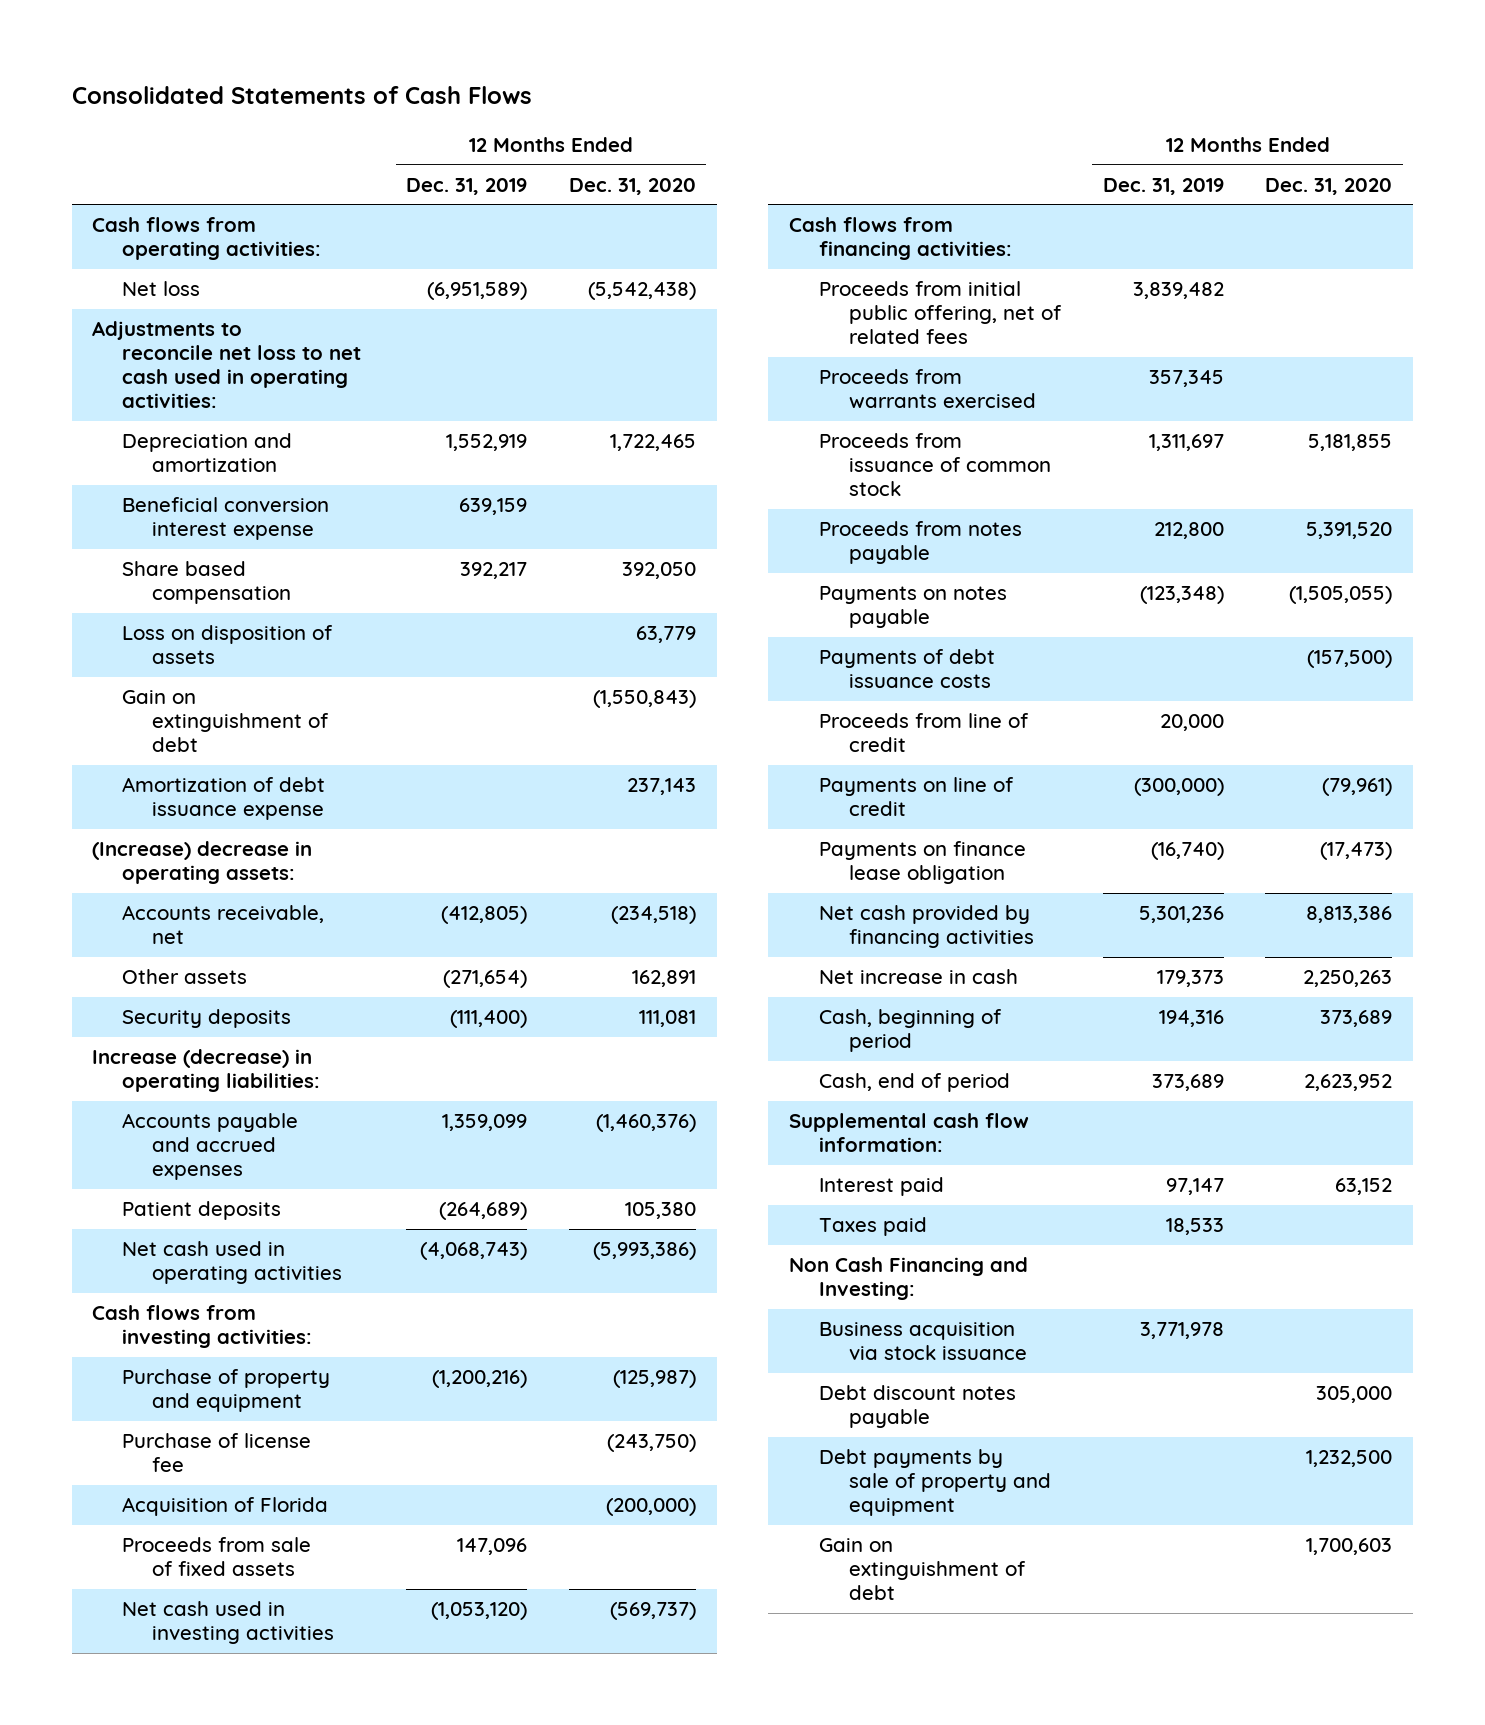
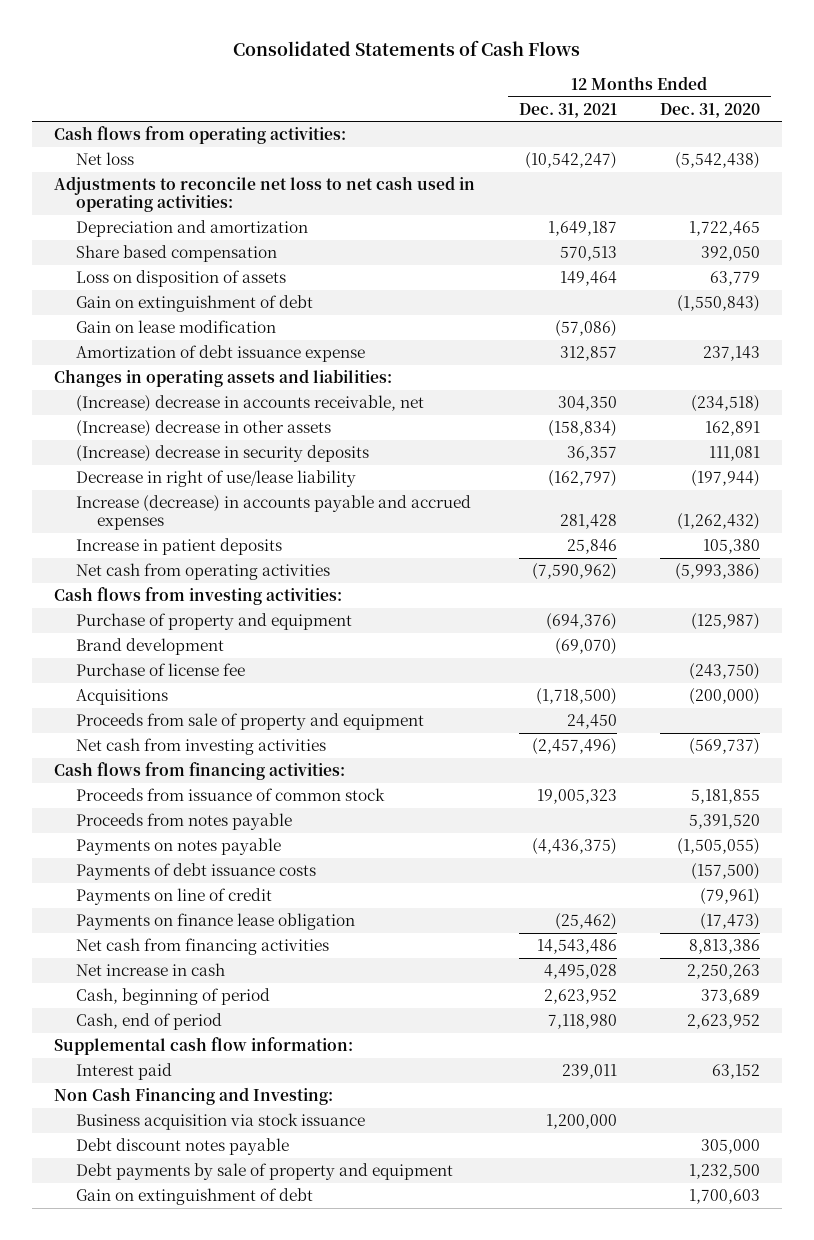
- | 12 Months Ended Dec. 31, 2019 | 12 Months Ended Dec. 31, 2020
+ | 12 Months Ended Dec. 31, 2021 | 12 Months Ended Dec. 31, 2020
- Beneficial conversion interest expense | 639,159 |
+ Gain on lease modification | (57,086) |
- (Increase) decrease in operating assets:
- Accounts receivable, net | (412,805) | (234,518)
- Other assets | (271,654) | 162,891
- Security deposits | (111,400) | 111,081
- Increase (decrease) in operating liabilities:
- Accounts payable and accrued expenses | 1,359,099 | (1,460,376)
- Patient deposits | (264,689) | 105,380
- Net cash used in operating activities | (4,068,743) | (5,993,386)
+ Changes in operating assets and liabilities:
+ (Increase) decrease in accounts receivable, net | 304,350 | (234,518)
+ (Increase) decrease in other assets | (158,834) | 162,891
+ (Increase) decrease in security deposits | 36,357 | 111,081
+ Decrease in right of use/lease liability | (162,797) | (197,944)
+ Increase (decrease) in accounts payable and accrued expenses | 281,428 | (1,262,432)
+ Increase in patient deposits | 25,846 | 105,380
+ Net cash from operating activities | (7,590,962) | (5,993,386)
+ Brand development | (69,070) |
- Acquisition of Florida | | (200,000)
- Proceeds from sale of fixed assets | 147,096 |
- Net cash used in investing activities | (1,053,120) | (569,737)
+ Acquisitions | (1,718,500) | (200,000)
+ Proceeds from sale of property and equipment | 24,450 |
+ Net cash from investing activities | (2,457,496) | (569,737)
- Proceeds from initial public offering, net of related fees | 3,839,482 |
- Proceeds from warrants exercised | 357,345 |
- Proceeds from line of credit | 20,000 |
- Net cash provided by financing activities | 5,301,236 | 8,813,386
+ Net cash from financing activities | 14,543,486 | 8,813,386
- Taxes paid | 18,533 |

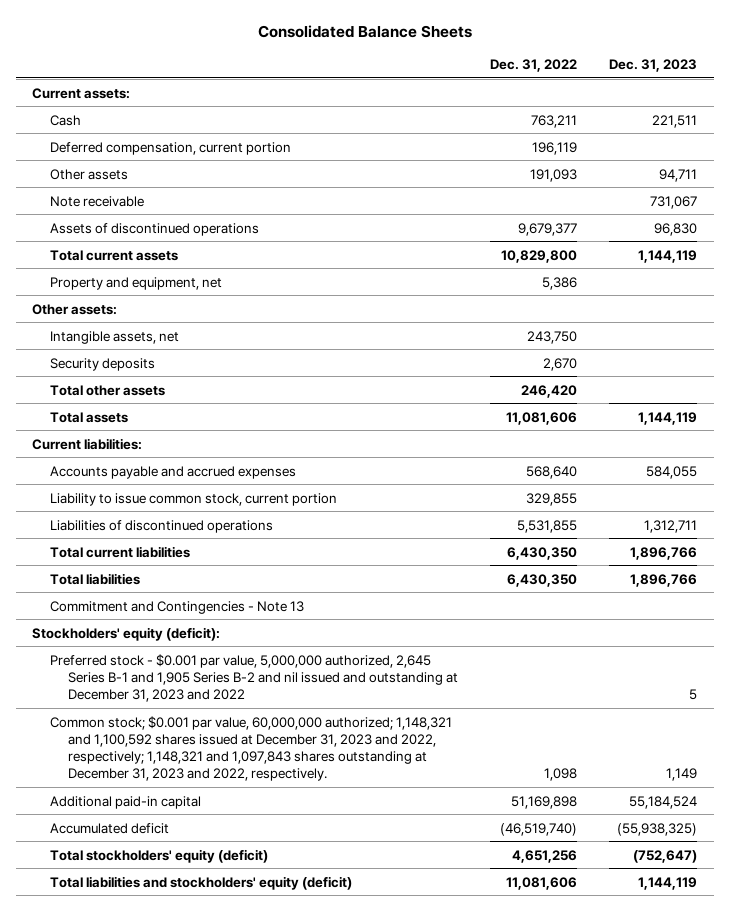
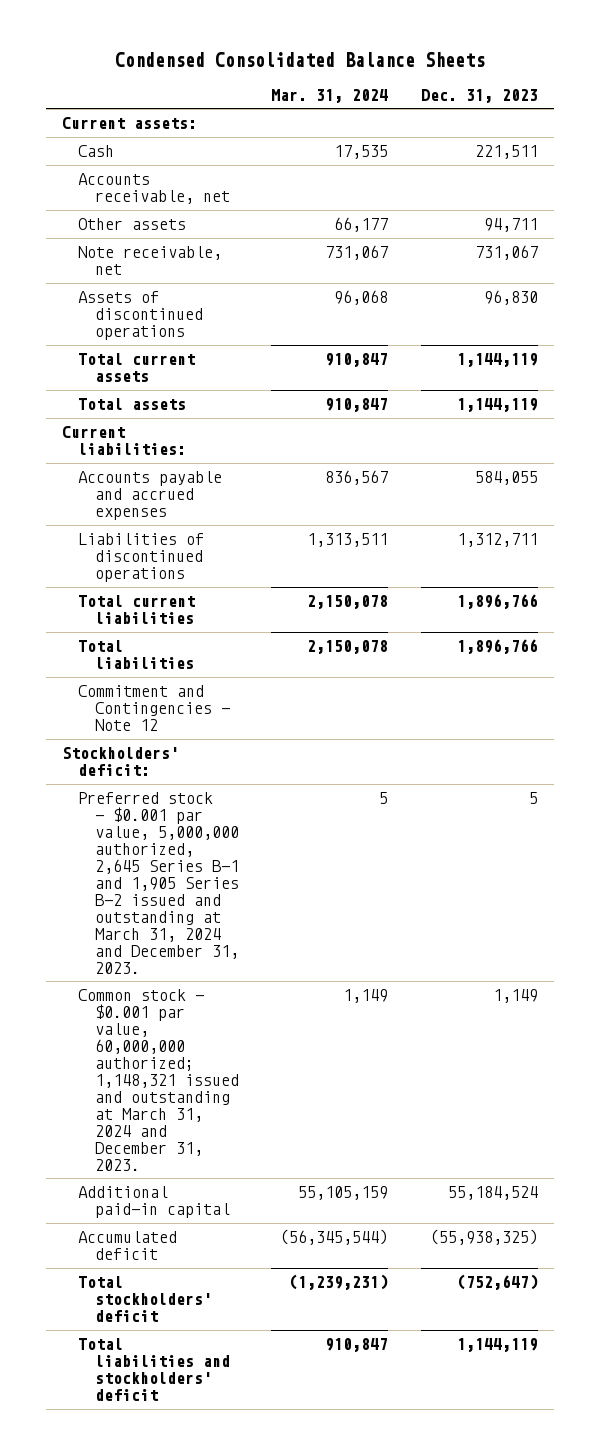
- Consolidated Balance Sheets
+ Condensed Consolidated Balance Sheets
- | Dec. 31, 2022 | Dec. 31, 2023
+ | Mar. 31, 2024 | Dec. 31, 2023
- Deferred compensation, current portion | 196,119 |
+ Accounts receivable, net
- Note receivable | | 731,067
+ Note receivable, net | 731,067 | 731,067
- Property and equipment, net | 5,386 |
- Other assets:
- Intangible assets, net | 243,750 |
- Security deposits | 2,670 |
- Total other assets | 246,420 |
- Liability to issue common stock, current portion | 329,855 |
- Commitment and Contingencies - Note 13
- Stockholders' equity (deficit):
- Preferred stock - $0.001 par value, 5,000,000 authorized, 2,645 Series B-1 and 1,905 Series B-2 and nil issued and outstanding at December 31, 2023 and 2022 | | 5
- Common stock; $0.001 par value, 60,000,000 authorized; 1,148,321 and 1,100,592 shares issued at December 31, 2023 and 2022, respectively; 1,148,321 and 1,097,843 shares outstanding at December 31, 2023 and 2022, respectively. | 1,098 | 1,149
+ Commitment and Contingencies - Note 12
+ Stockholders' deficit:
+ Preferred stock - $0.001 par value, 5,000,000 authorized, 2,645 Series B-1 and 1,905 Series B-2 issued and outstanding at March 31, 2024 and December 31, 2023. | 5 | 5
+ Common stock - $0.001 par value, 60,000,000 authorized; 1,148,321 issued and outstanding at March 31, 2024 and December 31, 2023. | 1,149 | 1,149
- Total stockholders' equity (deficit) | 4,651,256 | (752,647)
- Total liabilities and stockholders' equity (deficit) | 11,081,606 | 1,144,119
+ Total stockholders' deficit | (1,239,231) | (752,647)
+ Total liabilities and stockholders' deficit | 910,847 | 1,144,119

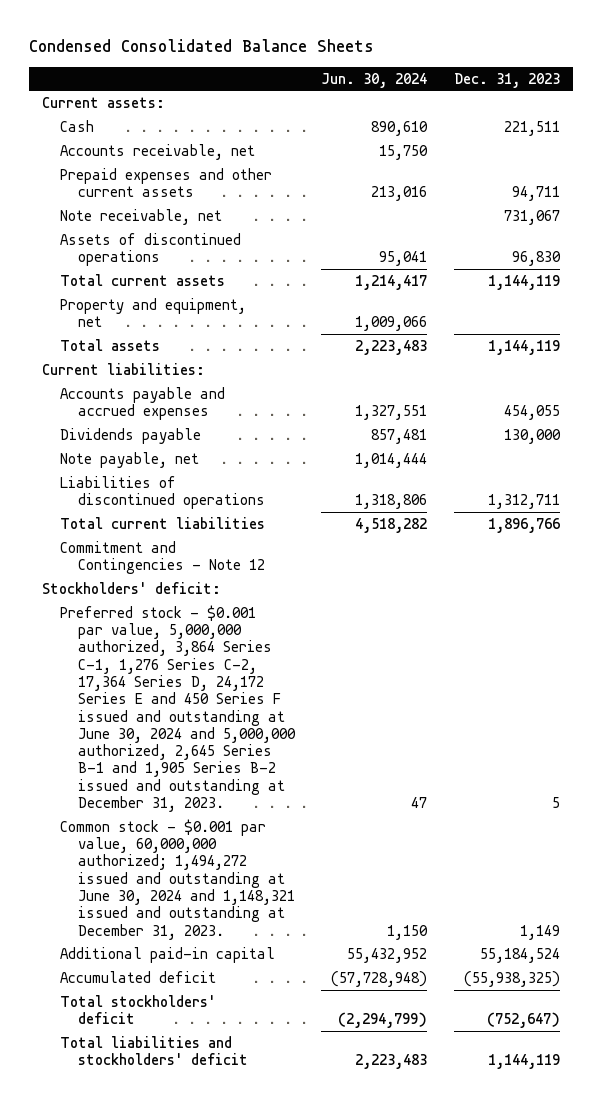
- | Mar. 31, 2024 | Dec. 31, 2023
+ | Jun. 30, 2024 | Dec. 31, 2023
- Other assets | 66,177 | 94,711
+ Prepaid expenses and other current assets | 213,016 | 94,711
+ Property and equipment, net | 1,009,066 |
- Accounts payable and accrued expenses | 836,567 | 584,055
+ Accounts payable and accrued expenses | 1,327,551 | 454,055
+ Dividends payable | 857,481 | 130,000
+ Note payable, net | 1,014,444 |
- Total liabilities | 2,150,078 | 1,896,766
- Preferred stock - $0.001 par value, 5,000,000 authorized, 2,645 Series B-1 and 1,905 Series B-2 issued and outstanding at March 31, 2024 and December 31, 2023. | 5 | 5
- Common stock - $0.001 par value, 60,000,000 authorized; 1,148,321 issued and outstanding at March 31, 2024 and December 31, 2023. | 1,149 | 1,149
+ Preferred stock - $0.001 par value, 5,000,000 authorized, 3,864 Series C-1, 1,276 Series C-2, 17,364 Series D, 24,172 Series E and 450 Series F issued and outstanding at June 30, 2024 and 5,000,000 authorized, 2,645 Series B-1 and 1,905 Series B-2 issued and outstanding at December 31, 2023. | 47 | 5
+ Common stock - $0.001 par value, 60,000,000 authorized; 1,494,272 issued and outstanding at June 30, 2024 and 1,148,321 issued and outstanding at December 31, 2023. | 1,150 | 1,149

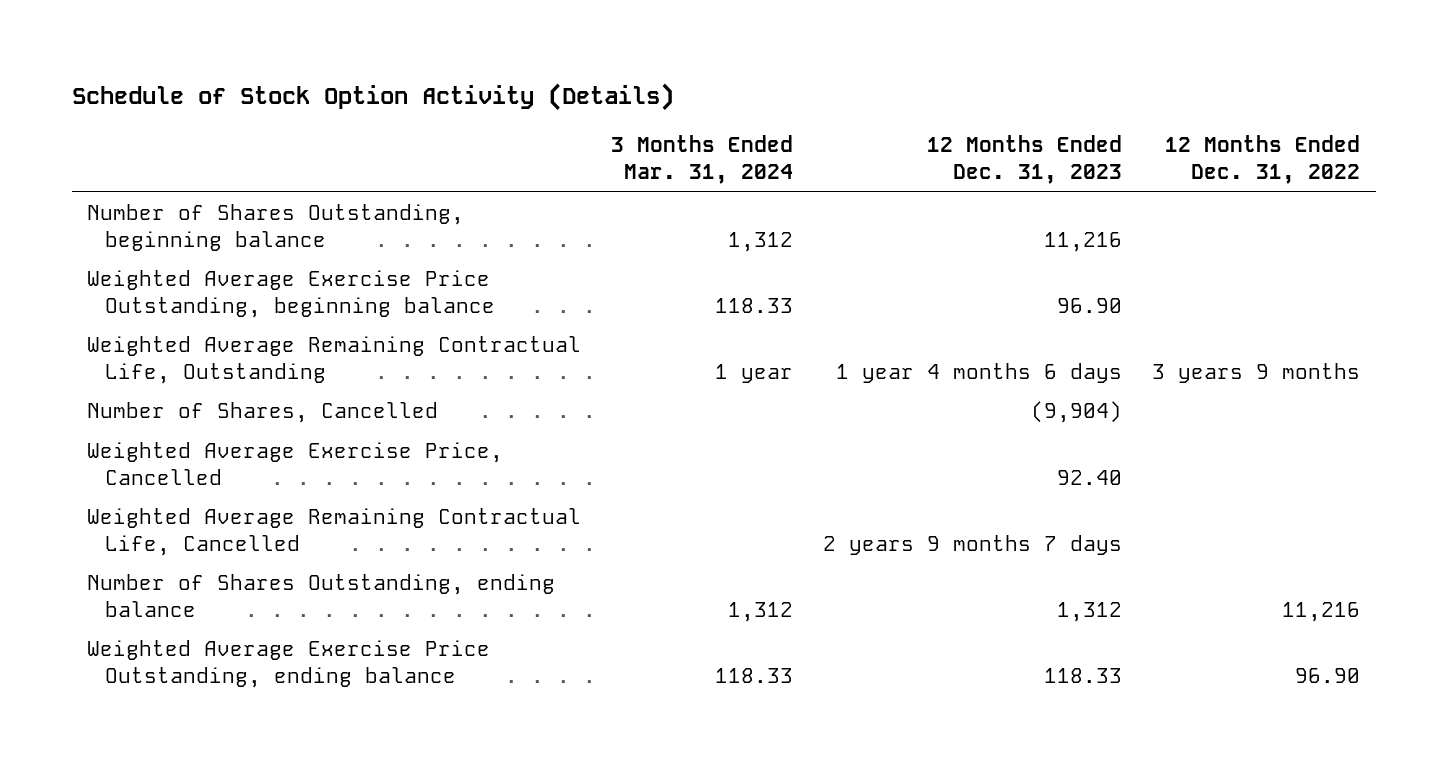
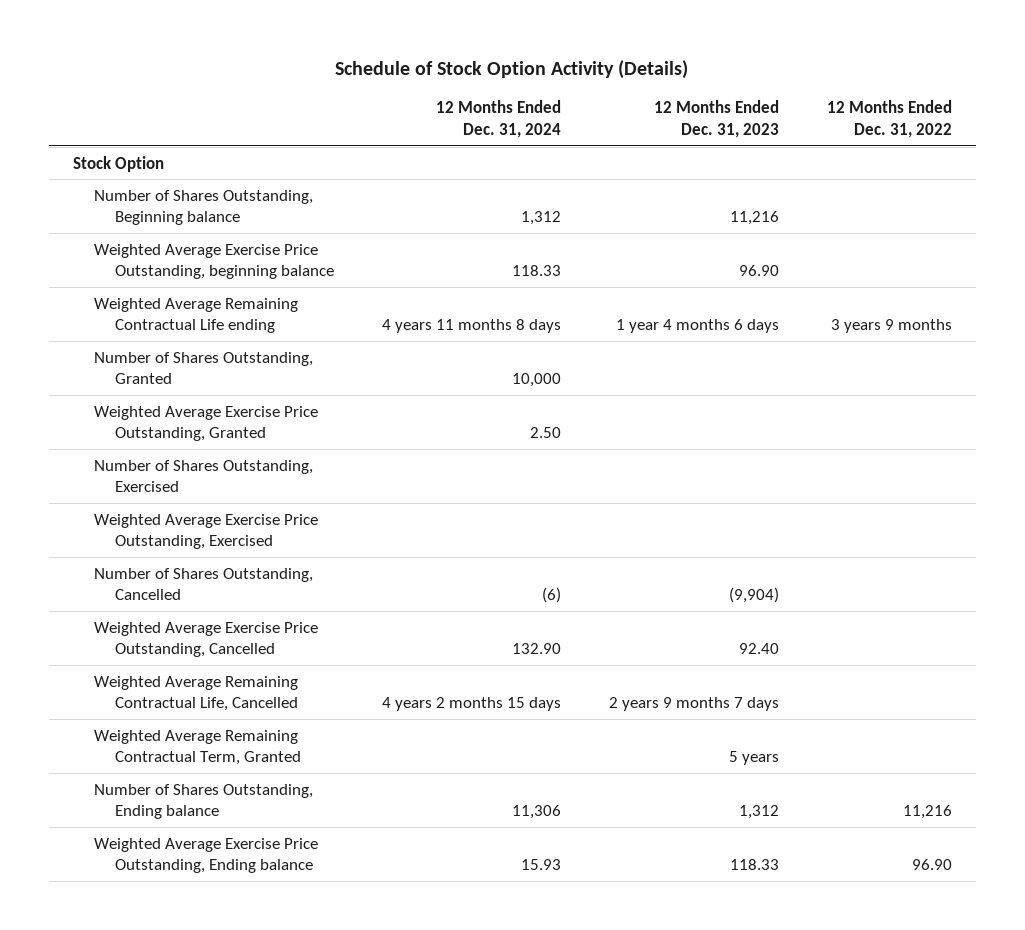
- | 3 Months Ended Mar. 31, 2024 | 12 Months Ended Dec. 31, 2023 | 12 Months Ended Dec. 31, 2022
+ | 12 Months Ended Dec. 31, 2024 | 12 Months Ended Dec. 31, 2023 | 12 Months Ended Dec. 31, 2022
- Number of Shares Outstanding, beginning balance | 1,312 | 11,216 |
+ Stock Option
+ Number of Shares Outstanding, Beginning balance | 1,312 | 11,216 |
- Weighted Average Remaining Contractual Life, Outstanding | 1 year | 1 year 4 months 6 days | 3 years 9 months
- Number of Shares, Cancelled | | (9,904) |
- Weighted Average Exercise Price, Cancelled | | 92.40 |
+ Weighted Average Remaining Contractual Life ending | 4 years 11 months 8 days | 1 year 4 months 6 days | 3 years 9 months
+ Number of Shares Outstanding, Granted | 10,000 | |
+ Weighted Average Exercise Price Outstanding, Granted | 2.50 | |
+ Number of Shares Outstanding, Exercised
+ Weighted Average Exercise Price Outstanding, Exercised
+ Number of Shares Outstanding, Cancelled | (6) | (9,904) |
+ Weighted Average Exercise Price Outstanding, Cancelled | 132.90 | 92.40 |
- Number of Shares Outstanding, ending balance | 1,312 | 1,312 | 11,216
- Weighted Average Exercise Price Outstanding, ending balance | 118.33 | 118.33 | 96.90
+ Weighted Average Remaining Contractual Term, Granted | | 5 years |
+ Number of Shares Outstanding, Ending balance | 11,306 | 1,312 | 11,216
+ Weighted Average Exercise Price Outstanding, Ending balance | 15.93 | 118.33 | 96.90

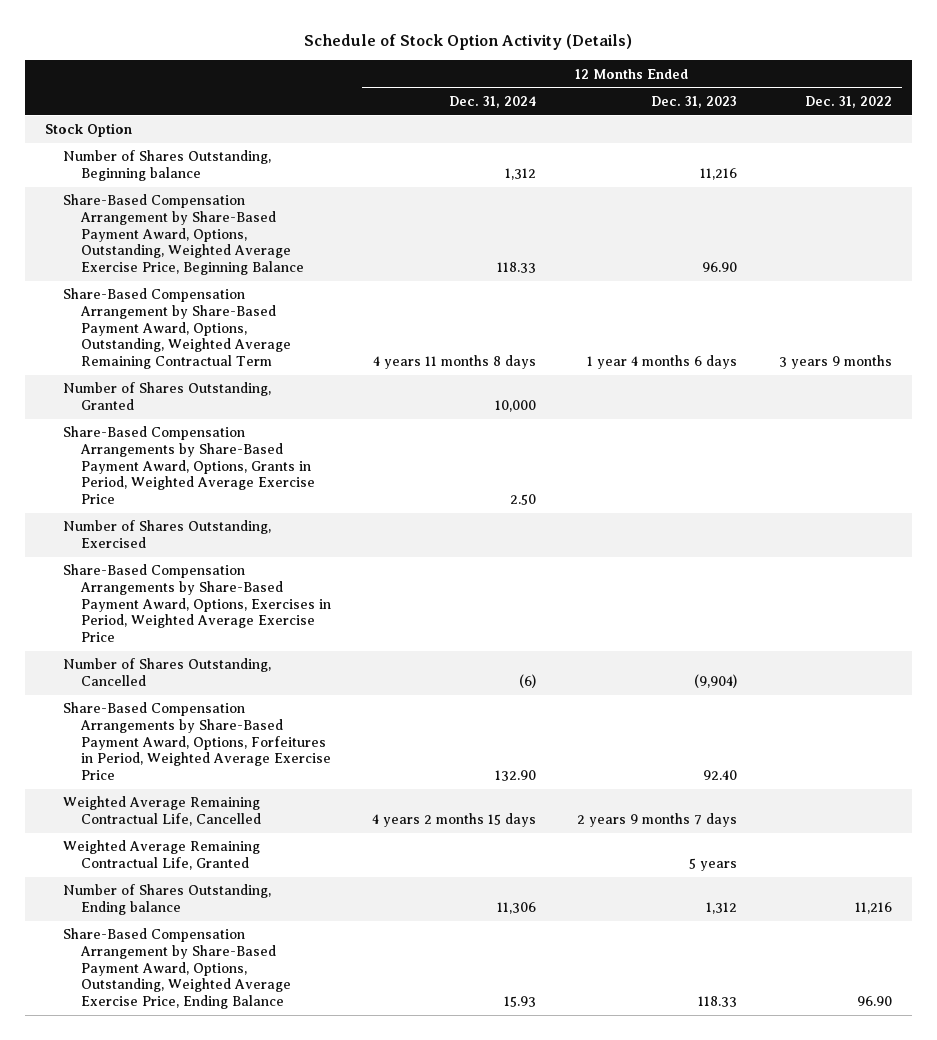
- Weighted Average Exercise Price Outstanding, beginning balance | 118.33 | 96.90 |
- Weighted Average Remaining Contractual Life ending | 4 years 11 months 8 days | 1 year 4 months 6 days | 3 years 9 months
+ Share-Based Compensation Arrangement by Share-Based Payment Award, Options, Outstanding, Weighted Average Exercise Price, Beginning Balance | 118.33 | 96.90 |
+ Share-Based Compensation Arrangement by Share-Based Payment Award, Options, Outstanding, Weighted Average Remaining Contractual Term | 4 years 11 months 8 days | 1 year 4 months 6 days | 3 years 9 months
- Weighted Average Exercise Price Outstanding, Granted | 2.50 | |
+ Share-Based Compensation Arrangements by Share-Based Payment Award, Options, Grants in Period, Weighted Average Exercise Price | 2.50 | |
- Weighted Average Exercise Price Outstanding, Exercised
+ Share-Based Compensation Arrangements by Share-Based Payment Award, Options, Exercises in Period, Weighted Average Exercise Price
- Weighted Average Exercise Price Outstanding, Cancelled | 132.90 | 92.40 |
+ Share-Based Compensation Arrangements by Share-Based Payment Award, Options, Forfeitures in Period, Weighted Average Exercise Price | 132.90 | 92.40 |
- Weighted Average Remaining Contractual Term, Granted | | 5 years |
+ Weighted Average Remaining Contractual Life, Granted | | 5 years |
- Weighted Average Exercise Price Outstanding, Ending balance | 15.93 | 118.33 | 96.90
+ Share-Based Compensation Arrangement by Share-Based Payment Award, Options, Outstanding, Weighted Average Exercise Price, Ending Balance | 15.93 | 118.33 | 96.90

